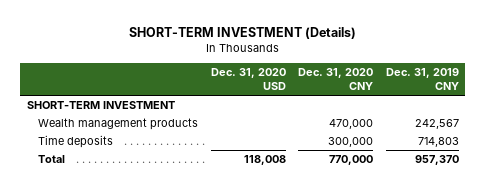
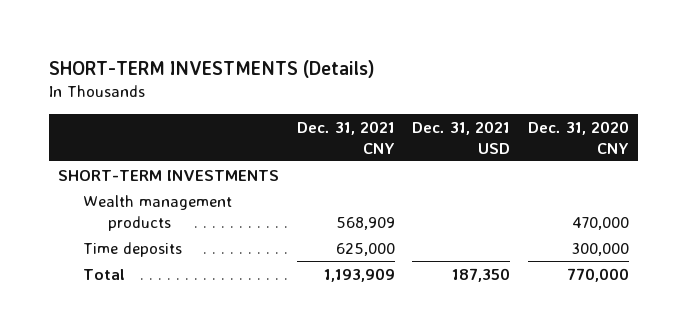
- SHORT-TERM INVESTMENT (Details)
+ SHORT-TERM INVESTMENTS (Details)
- | Dec. 31, 2020 USD | Dec. 31, 2020 CNY | Dec. 31, 2019 CNY
+ | Dec. 31, 2021 CNY | Dec. 31, 2021 USD | Dec. 31, 2020 CNY
- SHORT-TERM INVESTMENT
+ SHORT-TERM INVESTMENTS

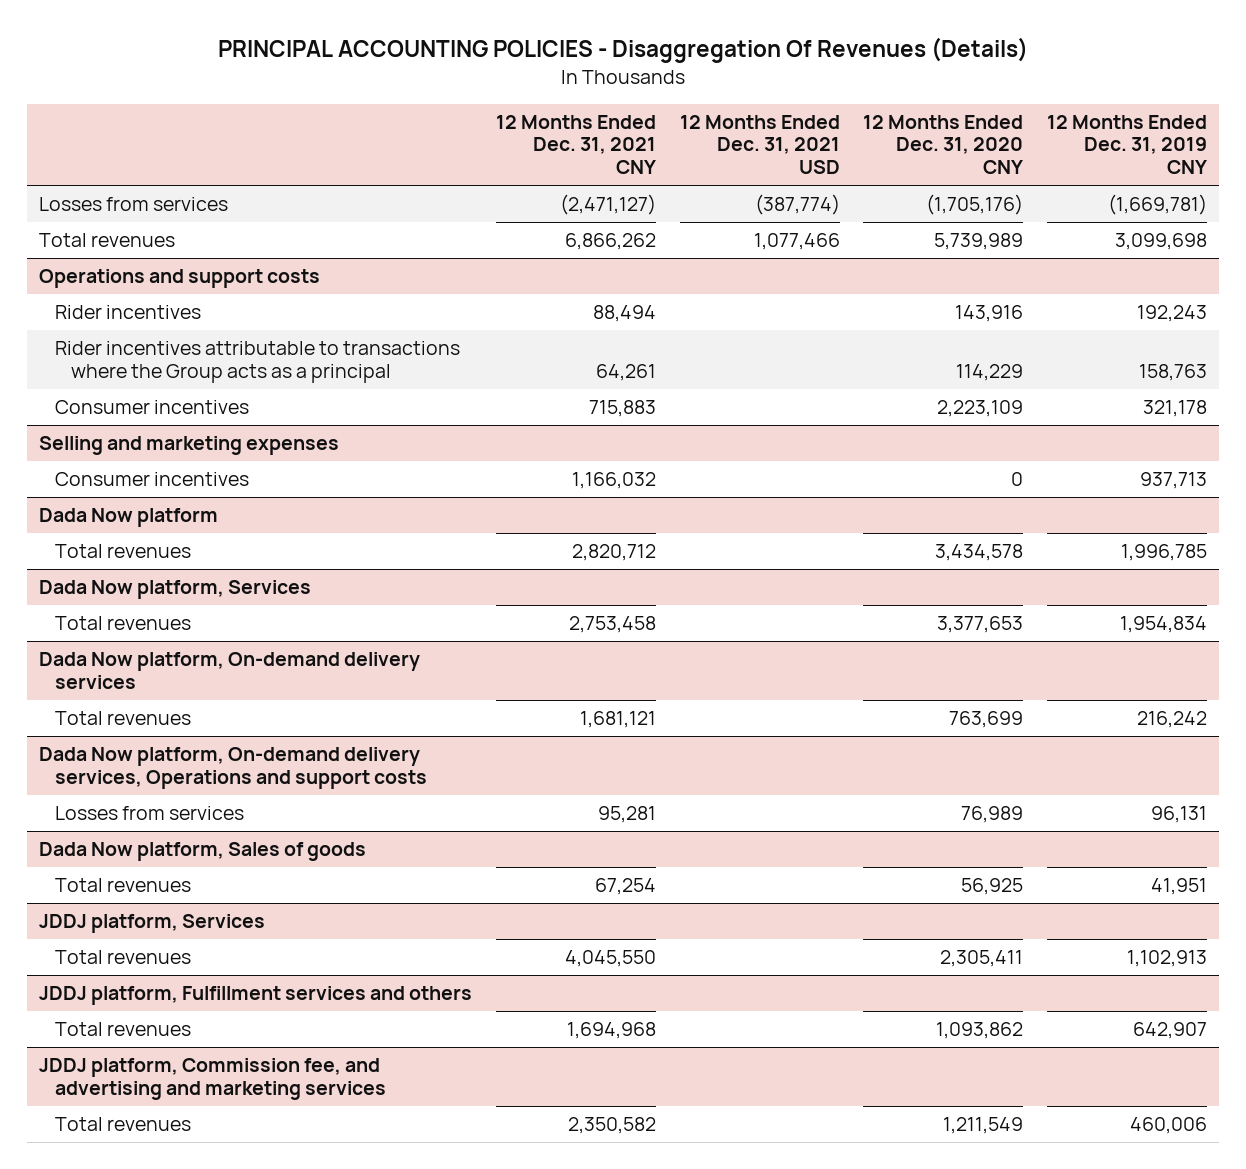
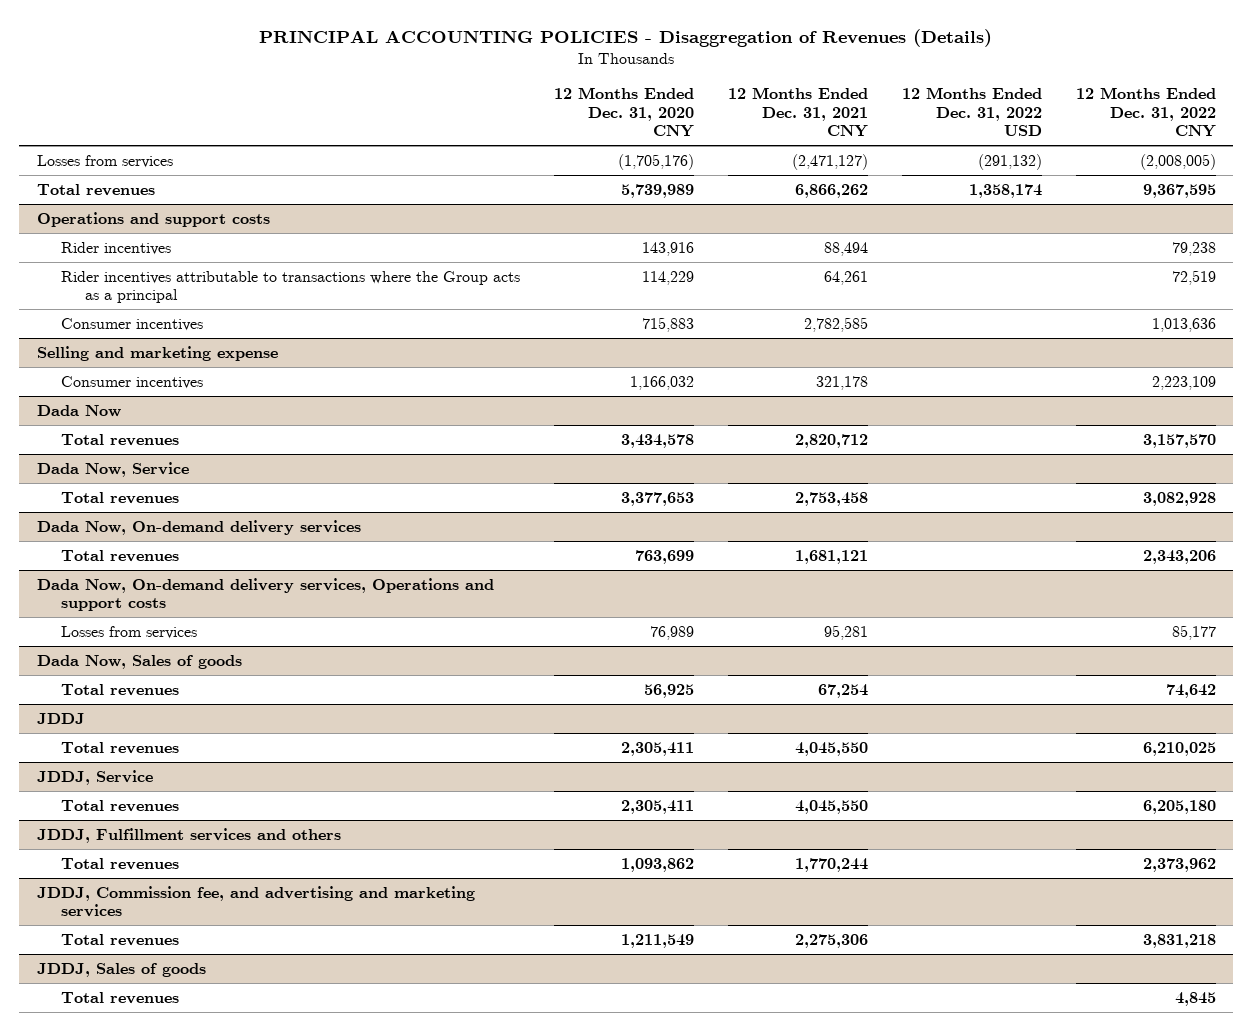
- PRINCIPAL ACCOUNTING POLICIES - Disaggregation Of Revenues (Details)
+ PRINCIPAL ACCOUNTING POLICIES - Disaggregation of Revenues (Details)
- | 12 Months Ended Dec. 31, 2021 CNY | 12 Months Ended Dec. 31, 2021 USD | 12 Months Ended Dec. 31, 2020 CNY | 12 Months Ended Dec. 31, 2019 CNY
+ | 12 Months Ended Dec. 31, 2020 CNY | 12 Months Ended Dec. 31, 2021 CNY | 12 Months Ended Dec. 31, 2022 USD | 12 Months Ended Dec. 31, 2022 CNY
@ Operations and support costs
- Consumer incentives | 715,883 | | 2,223,109 | 321,178
- Selling and marketing expenses
- Consumer incentives | 1,166,032 | | 0 | 937,713
- Dada Now platform
@ Operations and support costs
+ Consumer incentives | 715,883 | 2,782,585 | | 1,013,636
+ Selling and marketing expense
+ Consumer incentives | 1,166,032 | 321,178 | | 2,223,109
+ Dada Now
- Dada Now platform, Services
+ Dada Now, Service
- Dada Now platform, On-demand delivery services
+ Dada Now, On-demand delivery services
- Dada Now platform, On-demand delivery services, Operations and support costs
+ Dada Now, On-demand delivery services, Operations and support costs
- Dada Now platform, Sales of goods
+ Dada Now, Sales of goods
- JDDJ platform, Services
+ JDDJ
- JDDJ platform, Fulfillment services and others
- Total revenues | 1,694,968 | | 1,093,862 | 642,907
- JDDJ platform, Commission fee, and advertising and marketing services
- Total revenues | 2,350,582 | | 1,211,549 | 460,006
+ JDDJ, Service
+ Total revenues | 2,305,411 | 4,045,550 | | 6,205,180
+ JDDJ, Fulfillment services and others
+ Total revenues | 1,093,862 | 1,770,244 | | 2,373,962
+ JDDJ, Commission fee, and advertising and marketing services
+ Total revenues | 1,211,549 | 2,275,306 | | 3,831,218
+ JDDJ, Sales of goods
+ Total revenues | | | | 4,845

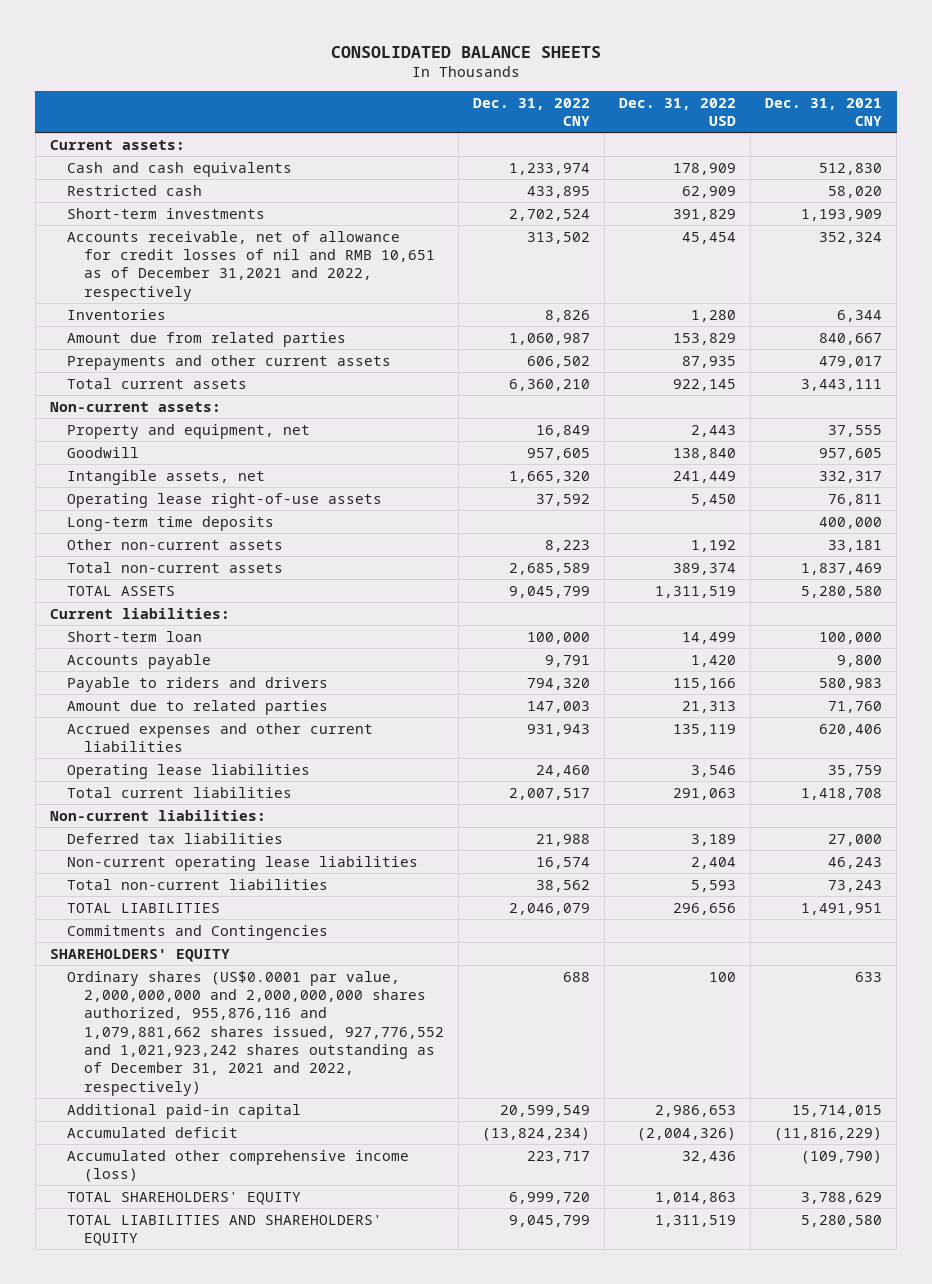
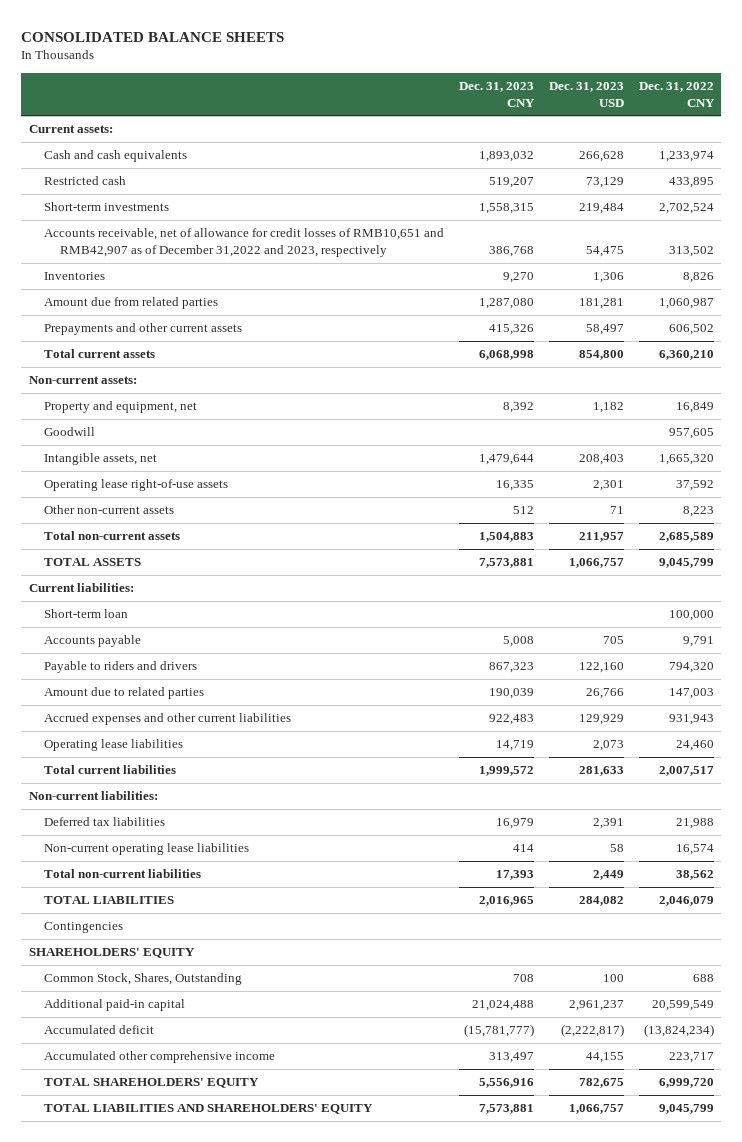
- | Dec. 31, 2022 CNY | Dec. 31, 2022 USD | Dec. 31, 2021 CNY
+ | Dec. 31, 2023 CNY | Dec. 31, 2023 USD | Dec. 31, 2022 CNY
- Accounts receivable, net of allowance for credit losses of nil and RMB 10,651 as of December 31,2021 and 2022, respectively | 313,502 | 45,454 | 352,324
+ Accounts receivable, net of allowance for credit losses of RMB10,651 and RMB42,907 as of December 31,2022 and 2023, respectively | 386,768 | 54,475 | 313,502
- Long-term time deposits | | | 400,000
- Commitments and Contingencies
+ Contingencies
- Ordinary shares (US$0.0001 par value, 2,000,000,000 and 2,000,000,000 shares authorized, 955,876,116 and 1,079,881,662 shares issued, 927,776,552 and 1,021,923,242 shares outstanding as of December 31, 2021 and 2022, respectively) | 688 | 100 | 633
+ Common Stock, Shares, Outstanding | 708 | 100 | 688
- Accumulated other comprehensive income (loss) | 223,717 | 32,436 | (109,790)
+ Accumulated other comprehensive income | 313,497 | 44,155 | 223,717

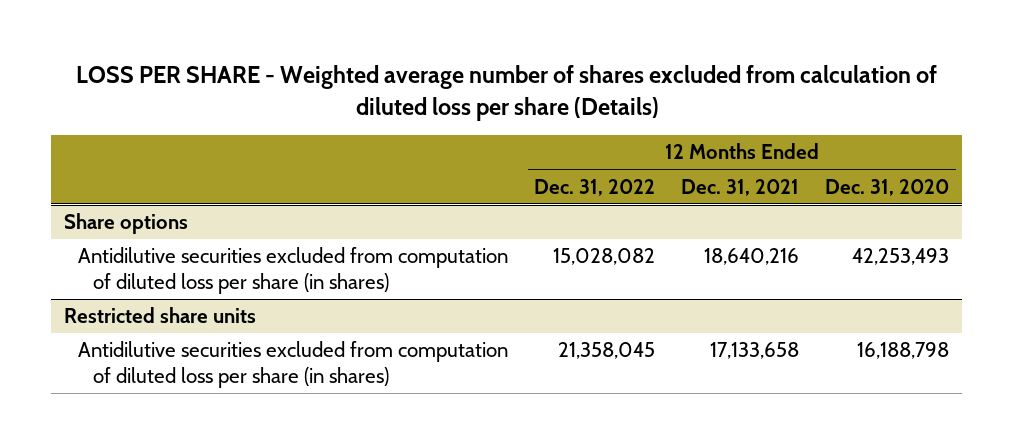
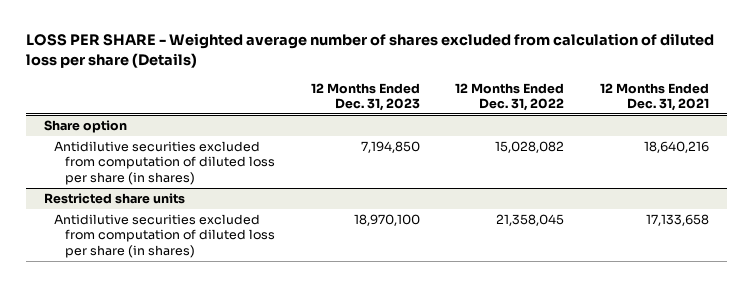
- | 12 Months Ended Dec. 31, 2022 | 12 Months Ended Dec. 31, 2021 | 12 Months Ended Dec. 31, 2020
+ | 12 Months Ended Dec. 31, 2023 | 12 Months Ended Dec. 31, 2022 | 12 Months Ended Dec. 31, 2021
- Share options
+ Share option

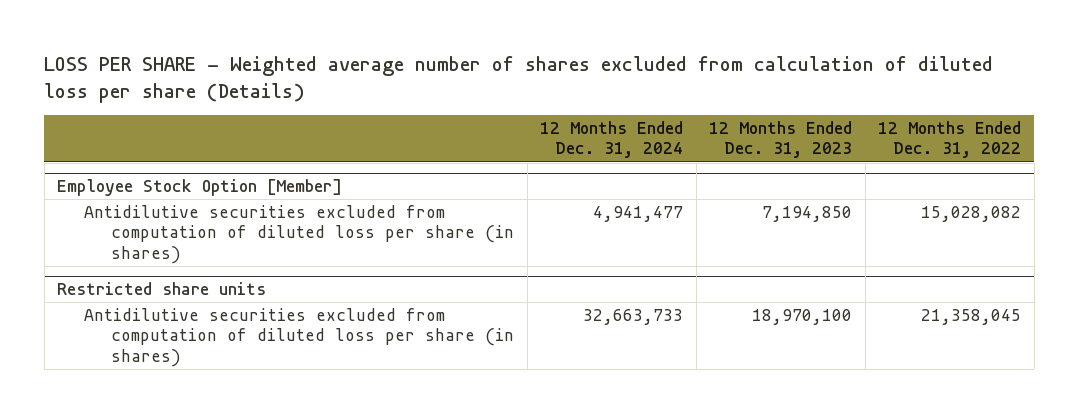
- | 12 Months Ended Dec. 31, 2023 | 12 Months Ended Dec. 31, 2022 | 12 Months Ended Dec. 31, 2021
+ | 12 Months Ended Dec. 31, 2024 | 12 Months Ended Dec. 31, 2023 | 12 Months Ended Dec. 31, 2022
- Share option
+ Employee Stock Option [Member]

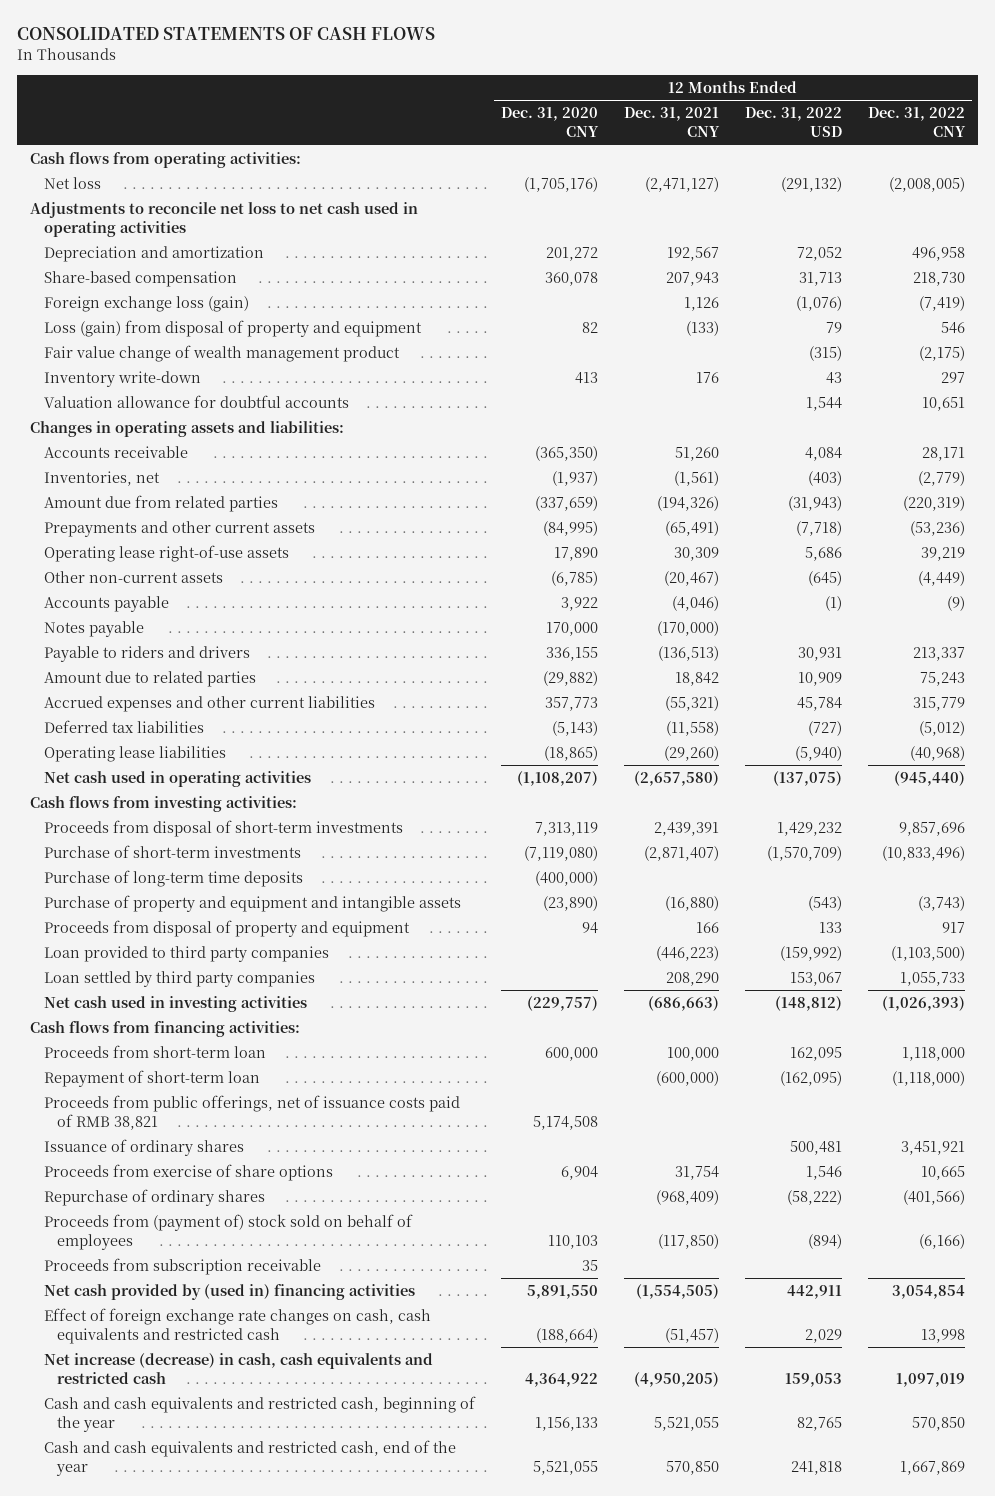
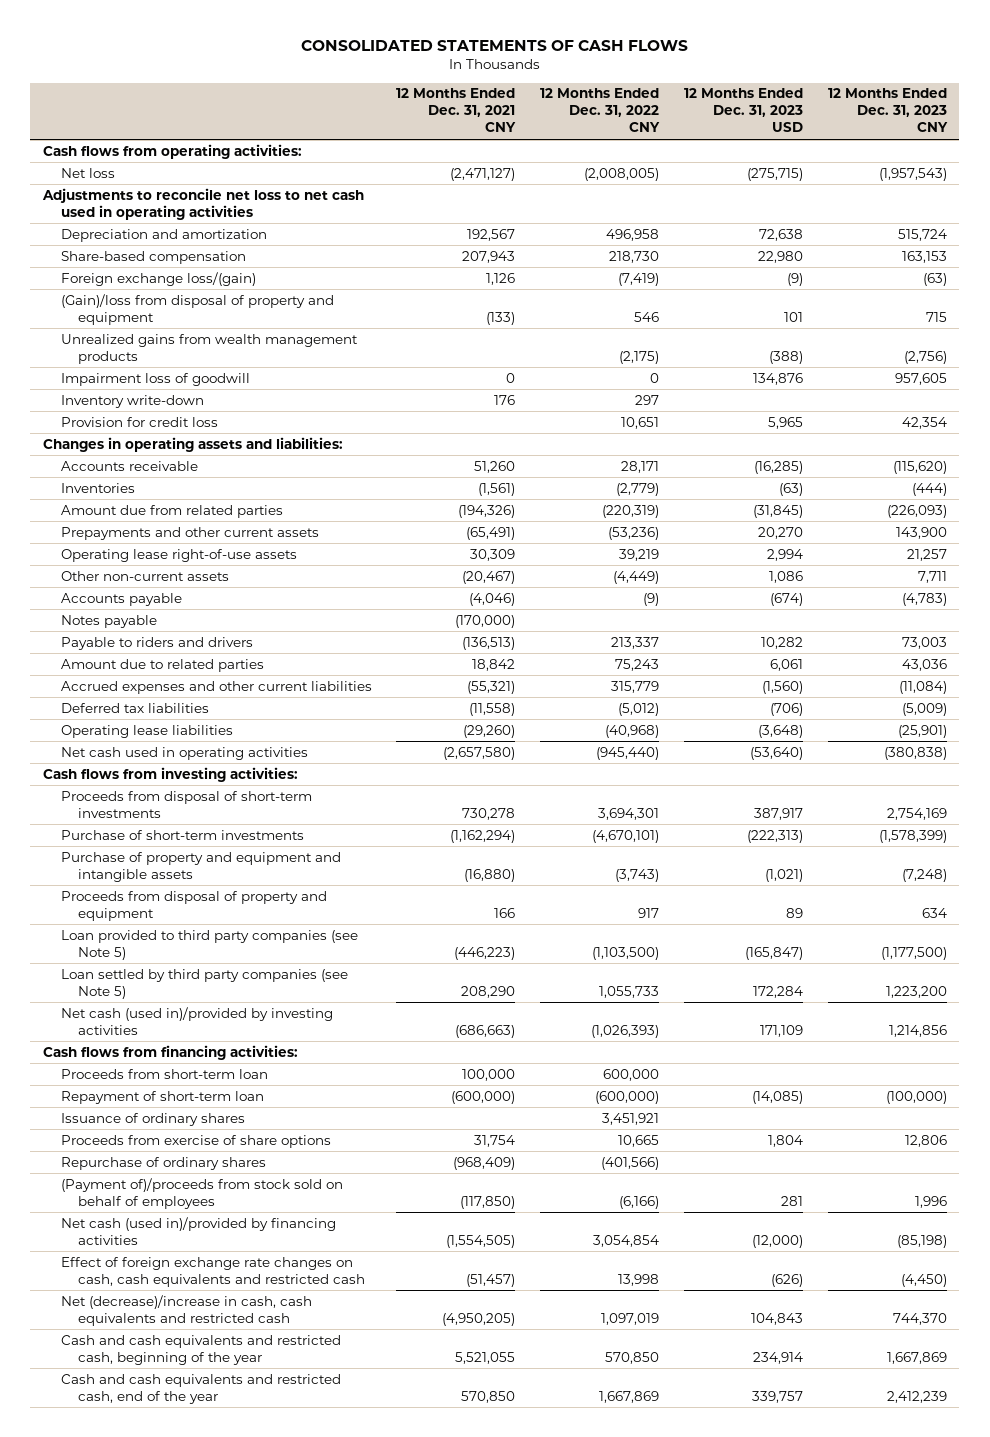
- | 12 Months Ended Dec. 31, 2020 CNY | 12 Months Ended Dec. 31, 2021 CNY | 12 Months Ended Dec. 31, 2022 USD | 12 Months Ended Dec. 31, 2022 CNY
+ | 12 Months Ended Dec. 31, 2021 CNY | 12 Months Ended Dec. 31, 2022 CNY | 12 Months Ended Dec. 31, 2023 USD | 12 Months Ended Dec. 31, 2023 CNY
- Foreign exchange loss (gain) | | 1,126 | (1,076) | (7,419)
- Loss (gain) from disposal of property and equipment | 82 | (133) | 79 | 546
- Fair value change of wealth management product | | | (315) | (2,175)
+ Foreign exchange loss/(gain) | 1,126 | (7,419) | (9) | (63)
+ (Gain)/loss from disposal of property and equipment | (133) | 546 | 101 | 715
+ Unrealized gains from wealth management products | | (2,175) | (388) | (2,756)
+ Impairment loss of goodwill | 0 | 0 | 134,876 | 957,605
- Valuation allowance for doubtful accounts | | | 1,544 | 10,651
+ Provision for credit loss | | 10,651 | 5,965 | 42,354
- Inventories, net | (1,937) | (1,561) | (403) | (2,779)
+ Inventories | (1,561) | (2,779) | (63) | (444)
- Proceeds from disposal of short-term investments | 7,313,119 | 2,439,391 | 1,429,232 | 9,857,696
- Purchase of short-term investments | (7,119,080) | (2,871,407) | (1,570,709) | (10,833,496)
- Purchase of long-term time deposits | (400,000) | | |
+ Proceeds from disposal of short-term investments | 730,278 | 3,694,301 | 387,917 | 2,754,169
+ Purchase of short-term investments | (1,162,294) | (4,670,101) | (222,313) | (1,578,399)
- Loan provided to third party companies | | (446,223) | (159,992) | (1,103,500)
- Loan settled by third party companies | | 208,290 | 153,067 | 1,055,733
- Net cash used in investing activities | (229,757) | (686,663) | (148,812) | (1,026,393)
+ Loan provided to third party companies (see Note 5) | (446,223) | (1,103,500) | (165,847) | (1,177,500)
+ Loan settled by third party companies (see Note 5) | 208,290 | 1,055,733 | 172,284 | 1,223,200
+ Net cash (used in)/provided by investing activities | (686,663) | (1,026,393) | 171,109 | 1,214,856
- Proceeds from short-term loan | 600,000 | 100,000 | 162,095 | 1,118,000
- Repayment of short-term loan | | (600,000) | (162,095) | (1,118,000)
- Proceeds from public offerings, net of issuance costs paid of RMB 38,821 | 5,174,508 | | |
+ Proceeds from short-term loan | 100,000 | 600,000 | |
+ Repayment of short-term loan | (600,000) | (600,000) | (14,085) | (100,000)
- Proceeds from (payment of) stock sold on behalf of employees | 110,103 | (117,850) | (894) | (6,166)
- Proceeds from subscription receivable | 35 | | |
- Net cash provided by (used in) financing activities | 5,891,550 | (1,554,505) | 442,911 | 3,054,854
+ (Payment of)/proceeds from stock sold on behalf of employees | (117,850) | (6,166) | 281 | 1,996
+ Net cash (used in)/provided by financing activities | (1,554,505) | 3,054,854 | (12,000) | (85,198)
- Net increase (decrease) in cash, cash equivalents and restricted cash | 4,364,922 | (4,950,205) | 159,053 | 1,097,019
+ Net (decrease)/increase in cash, cash equivalents and restricted cash | (4,950,205) | 1,097,019 | 104,843 | 744,370

